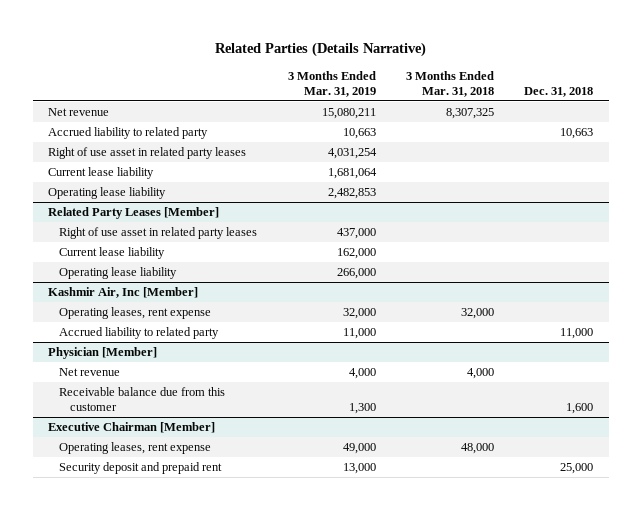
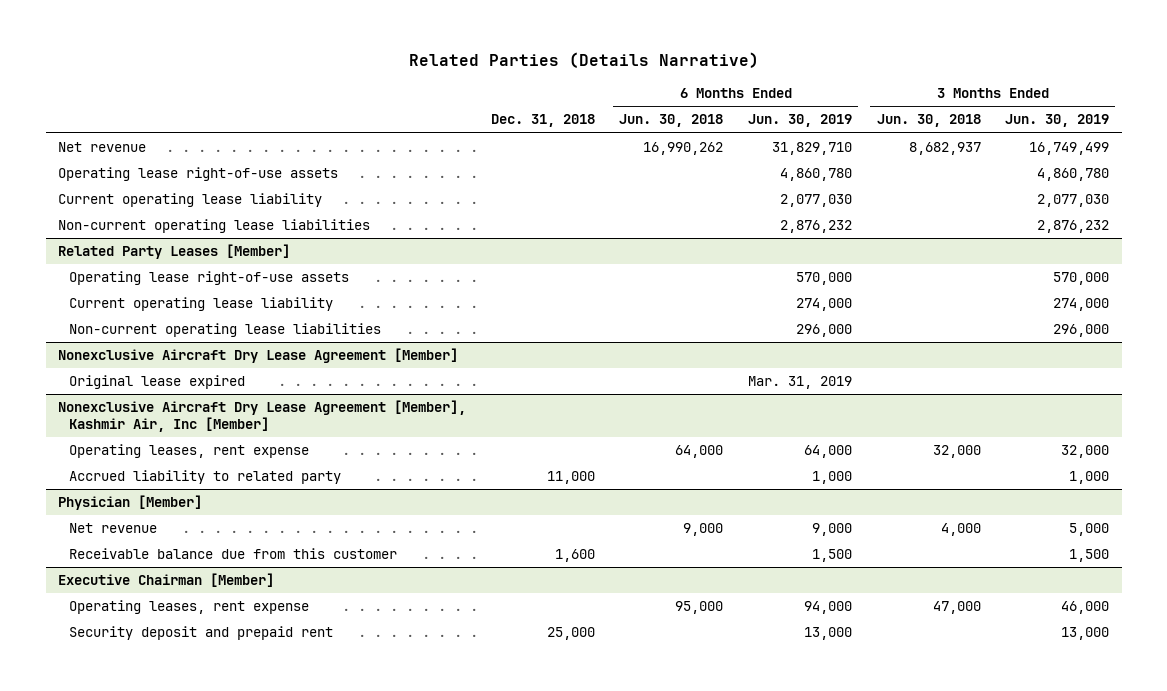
- | 3 Months Ended Mar. 31, 2019 | 3 Months Ended Mar. 31, 2018 | Dec. 31, 2018
+ | Dec. 31, 2018 | 6 Months Ended Jun. 30, 2018 | 6 Months Ended Jun. 30, 2019 | 3 Months Ended Jun. 30, 2018 | 3 Months Ended Jun. 30, 2019
- Accrued liability to related party | 10,663 | | 10,663
- Right of use asset in related party leases | 4,031,254 | |
- Current lease liability | 1,681,064 | |
- Operating lease liability | 2,482,853 | |
+ Operating lease right-of-use assets | | | 4,860,780 | | 4,860,780
+ Current operating lease liability | | | 2,077,030 | | 2,077,030
+ Non-current operating lease liabilities | | | 2,876,232 | | 2,876,232
@ Related Party Leases [Member]
- Right of use asset in related party leases | 437,000 | |
- Current lease liability | 162,000 | |
- Operating lease liability | 266,000 | |
- Kashmir Air, Inc [Member]
@ Related Party Leases [Member]
+ Operating lease right-of-use assets | | | 570,000 | | 570,000
+ Current operating lease liability | | | 274,000 | | 274,000
+ Non-current operating lease liabilities | | | 296,000 | | 296,000
+ Nonexclusive Aircraft Dry Lease Agreement [Member]
+ Original lease expired | | | Mar. 31, 2019 | |
+ Nonexclusive Aircraft Dry Lease Agreement [Member], Kashmir Air, Inc [Member]

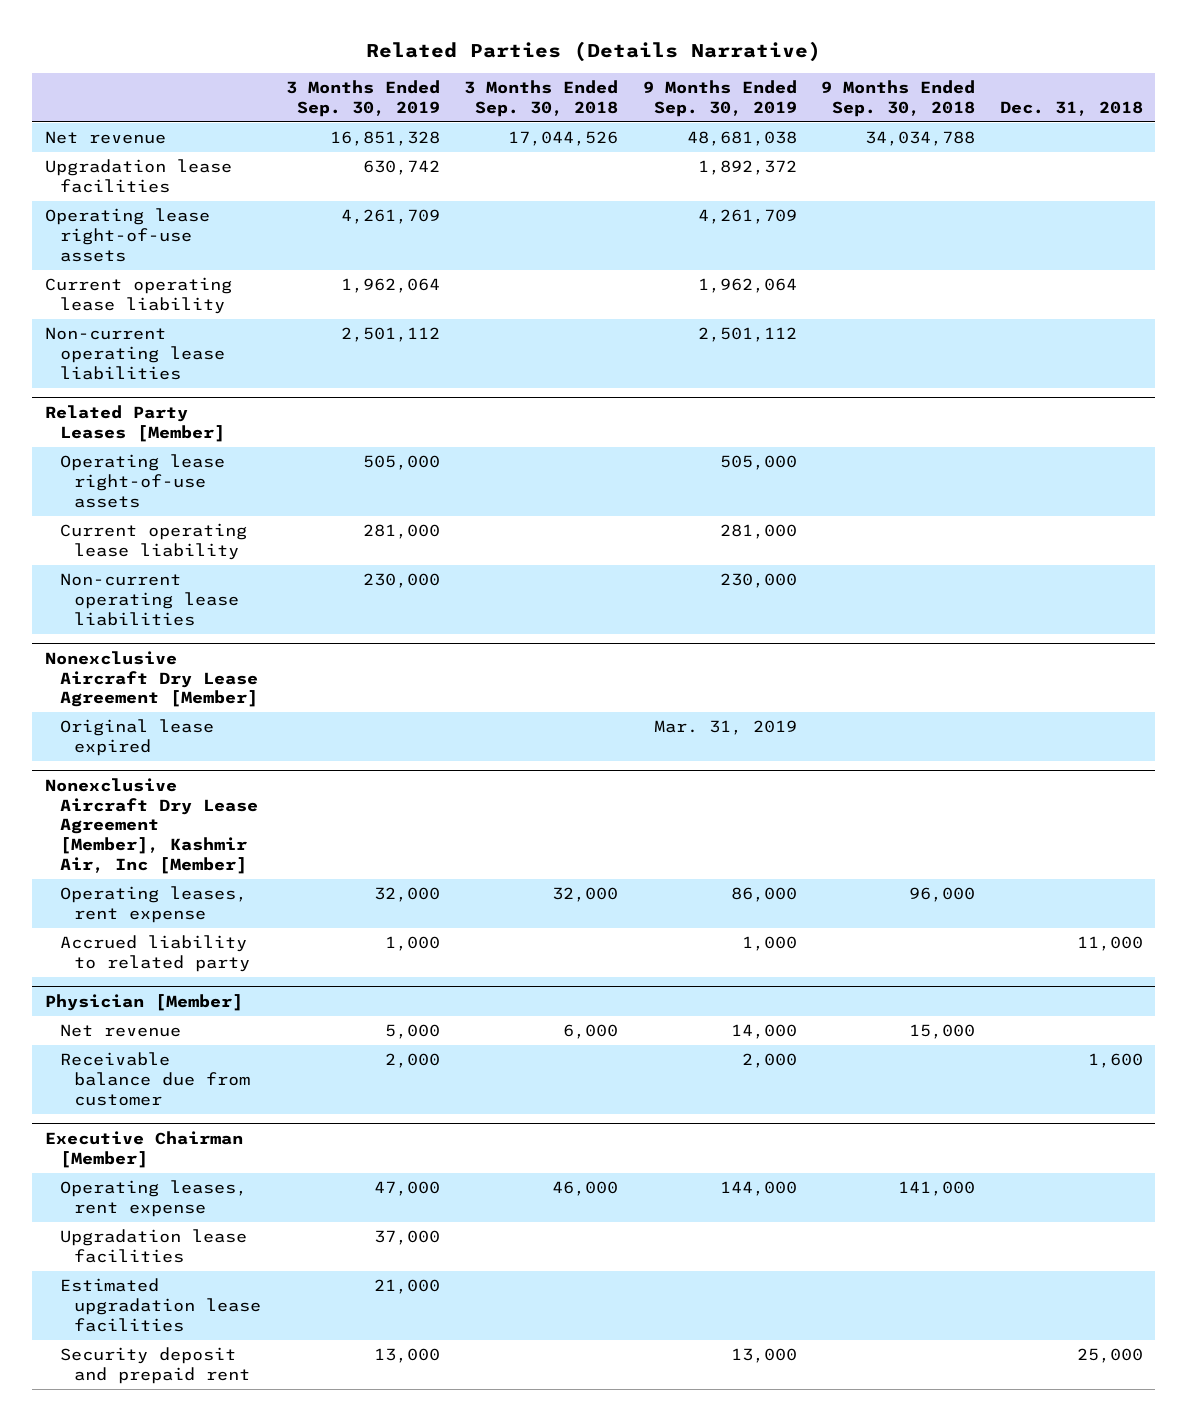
- | Dec. 31, 2018 | 6 Months Ended Jun. 30, 2018 | 6 Months Ended Jun. 30, 2019 | 3 Months Ended Jun. 30, 2018 | 3 Months Ended Jun. 30, 2019
+ | 3 Months Ended Sep. 30, 2019 | 3 Months Ended Sep. 30, 2018 | 9 Months Ended Sep. 30, 2019 | 9 Months Ended Sep. 30, 2018 | Dec. 31, 2018
+ Upgradation lease facilities | 630,742 | | 1,892,372 | |
@ Physician [Member]
- Receivable balance due from this customer | 1,600 | | 1,500 | | 1,500
+ Receivable balance due from customer | 2,000 | | 2,000 | | 1,600
@ Executive Chairman [Member]
+ Upgradation lease facilities | 37,000 | | | |
+ Estimated upgradation lease facilities | 21,000 | | | |

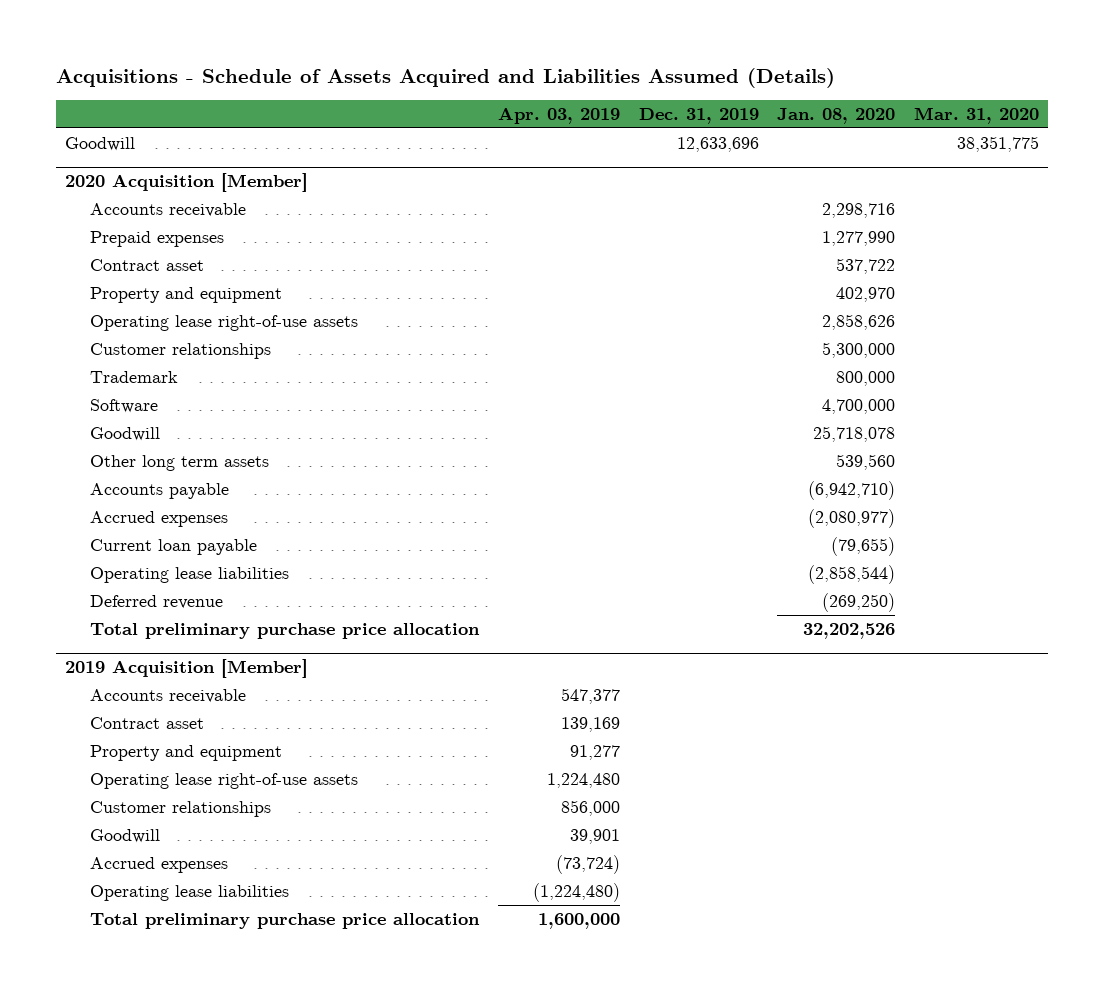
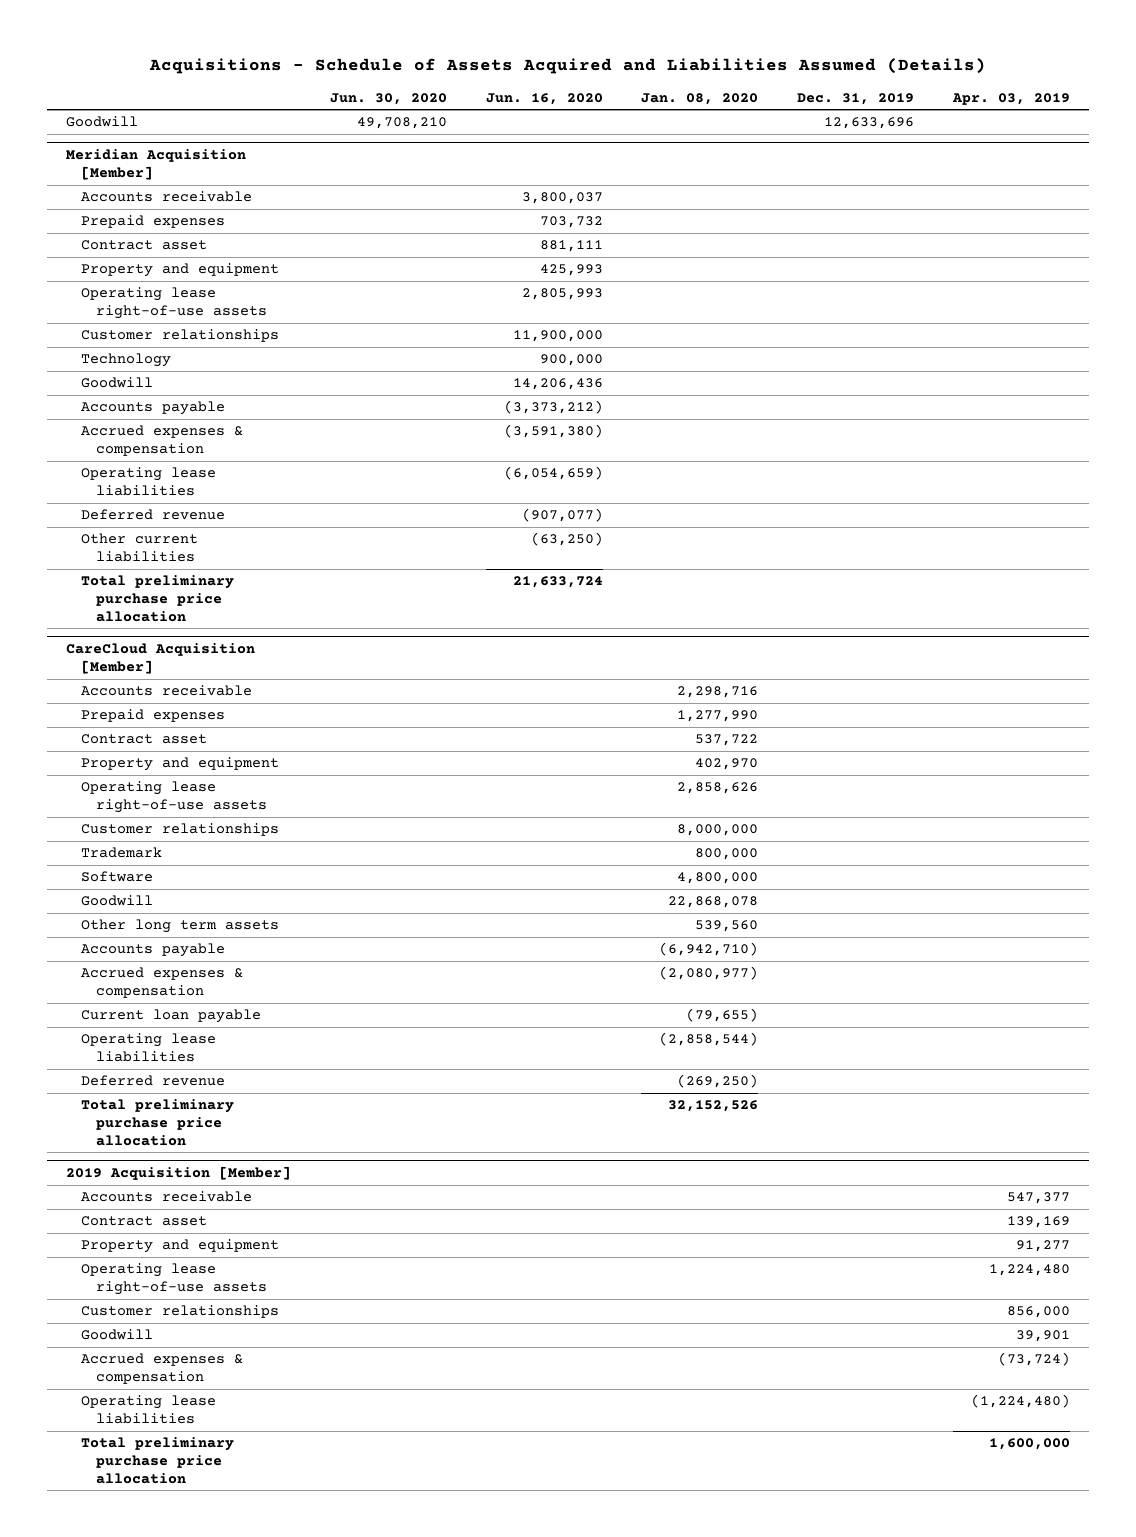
- | Apr. 03, 2019 | Dec. 31, 2019 | Jan. 08, 2020 | Mar. 31, 2020
+ | Jun. 30, 2020 | Jun. 16, 2020 | Jan. 08, 2020 | Dec. 31, 2019 | Apr. 03, 2019
- 2020 Acquisition [Member]
+ Meridian Acquisition [Member]
+ Accounts receivable | | 3,800,037 | | |
+ Prepaid expenses | | 703,732 | | |
+ Contract asset | | 881,111 | | |
+ Property and equipment | | 425,993 | | |
+ Operating lease right-of-use assets | | 2,805,993 | | |
+ Customer relationships | | 11,900,000 | | |
+ Technology | | 900,000 | | |
+ Goodwill | | 14,206,436 | | |
+ Accounts payable | | (3,373,212) | | |
+ Accrued expenses & compensation | | (3,591,380) | | |
+ Operating lease liabilities | | (6,054,659) | | |
+ Deferred revenue | | (907,077) | | |
+ Other current liabilities | | (63,250) | | |
+ Total preliminary purchase price allocation | | 21,633,724 | | |
+ CareCloud Acquisition [Member]
- Customer relationships | | | 5,300,000 |
+ Customer relationships | | | 8,000,000 | |
- Software | | | 4,700,000 |
- Goodwill | | | 25,718,078 |
+ Software | | | 4,800,000 | |
+ Goodwill | | | 22,868,078 | |
- Accrued expenses | | | (2,080,977) |
+ Accrued expenses & compensation | | | (2,080,977) | |
- Total preliminary purchase price allocation | | | 32,202,526 |
+ Total preliminary purchase price allocation | | | 32,152,526 | |
@ 2019 Acquisition [Member]
- Accrued expenses | (73,724) | | |
+ Accrued expenses & compensation | | | | | (73,724)

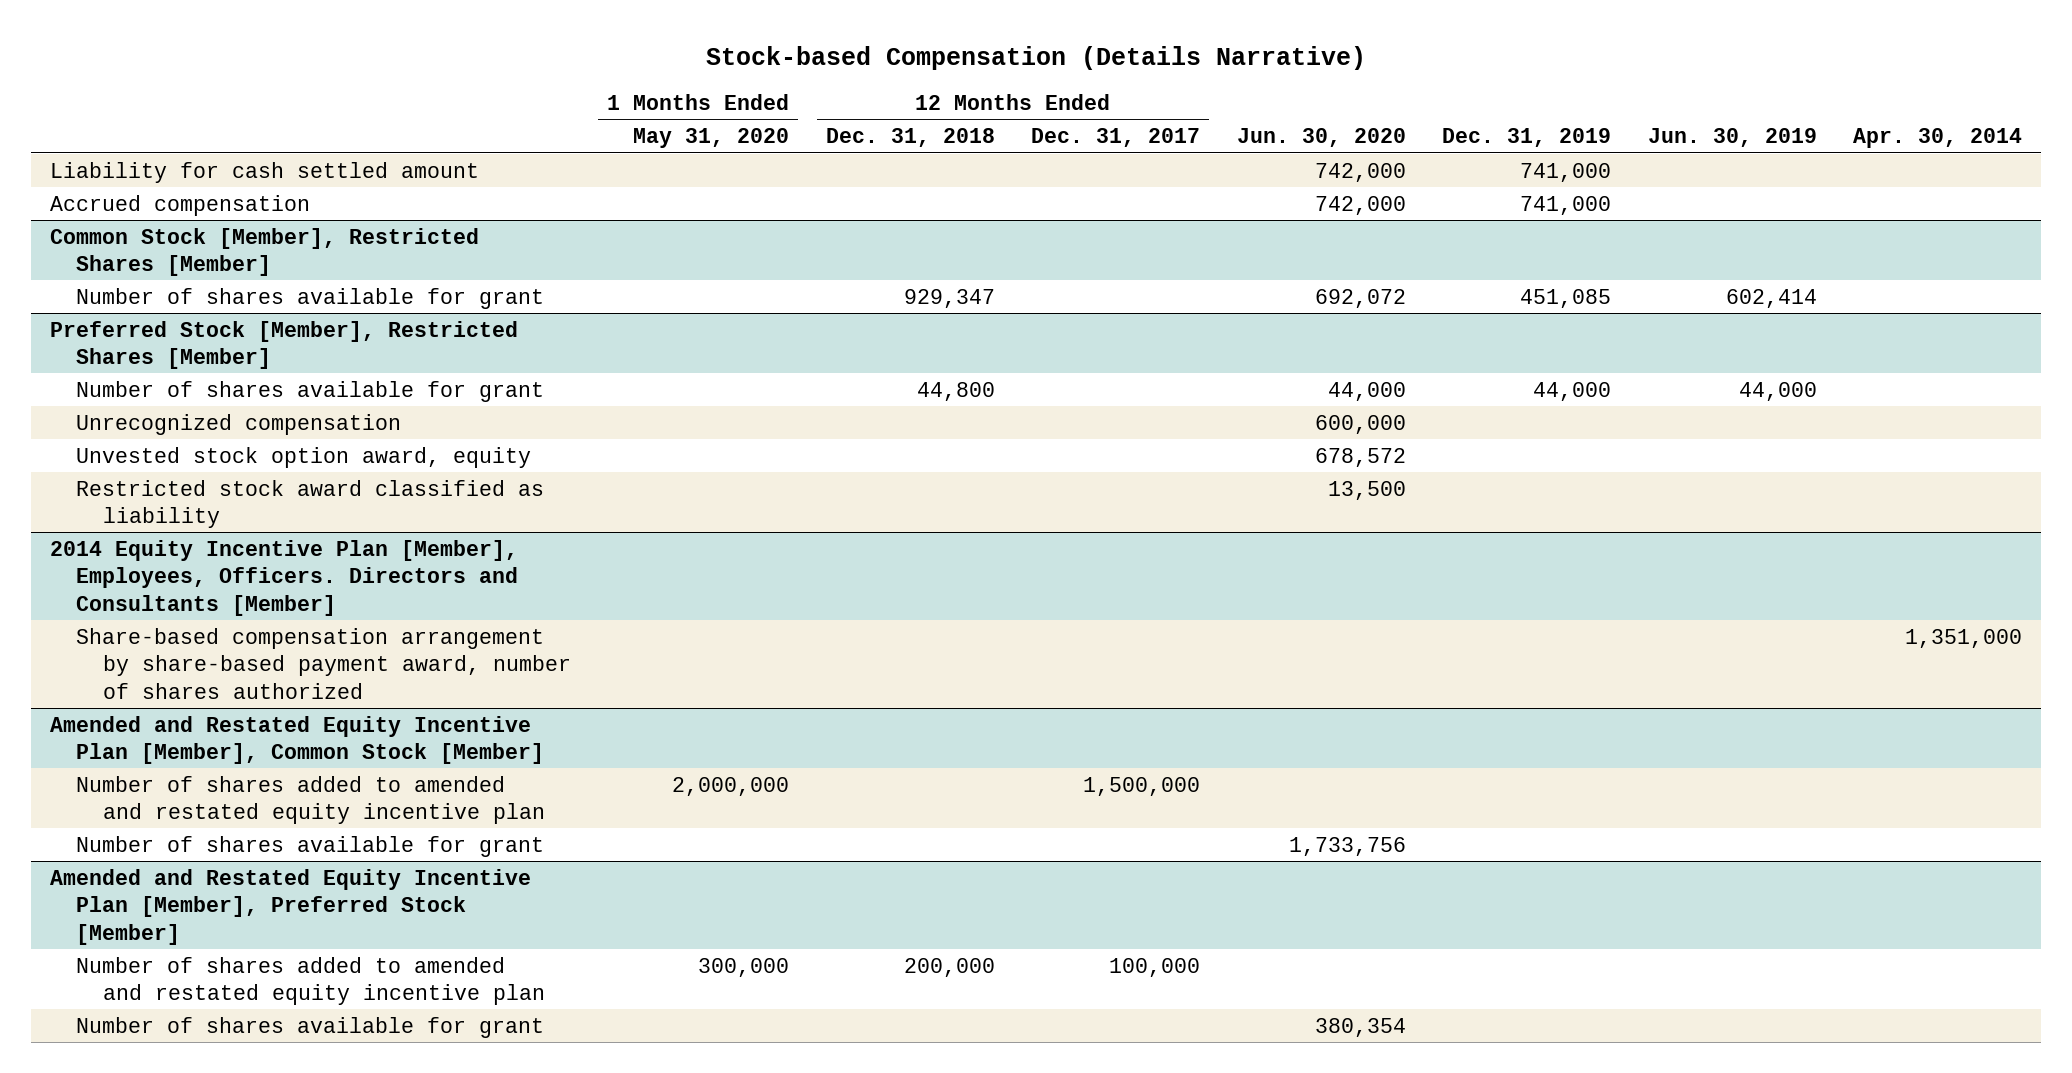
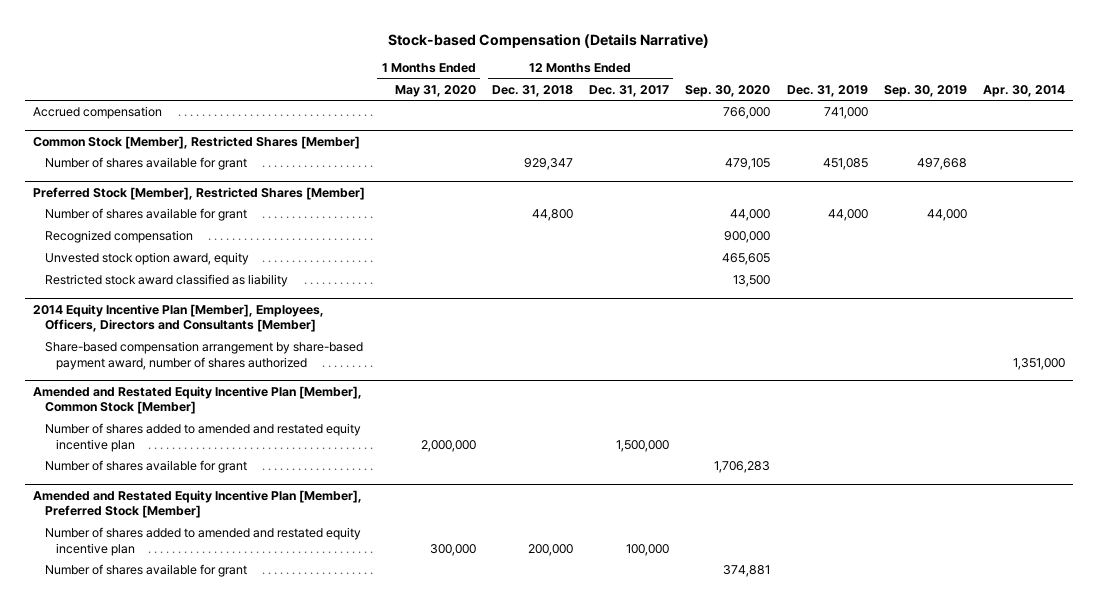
- | 1 Months Ended May 31, 2020 | 12 Months Ended Dec. 31, 2018 | 12 Months Ended Dec. 31, 2017 | Jun. 30, 2020 | Dec. 31, 2019 | Jun. 30, 2019 | Apr. 30, 2014
+ | 1 Months Ended May 31, 2020 | 12 Months Ended Dec. 31, 2018 | 12 Months Ended Dec. 31, 2017 | Sep. 30, 2020 | Dec. 31, 2019 | Sep. 30, 2019 | Apr. 30, 2014
- Liability for cash settled amount | | | | 742,000 | 741,000 | |
@ Preferred Stock [Member], Restricted Shares [Member]
- Unrecognized compensation | | | | 600,000 | | |
+ Recognized compensation | | | | 900,000 | | |
- 2014 Equity Incentive Plan [Member], Employees, Officers. Directors and Consultants [Member]
+ 2014 Equity Incentive Plan [Member], Employees, Officers, Directors and Consultants [Member]

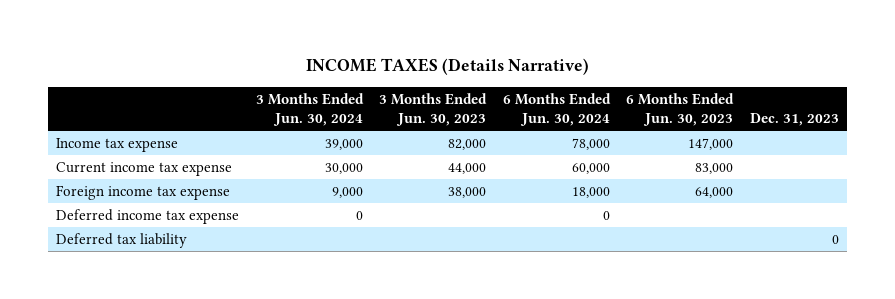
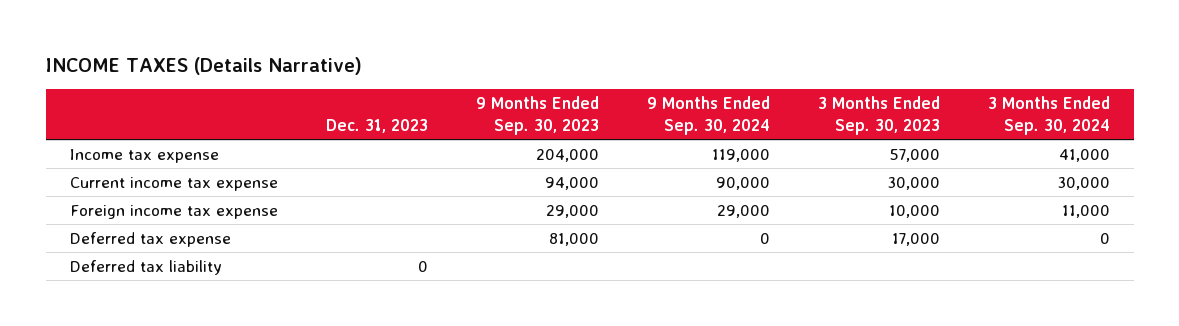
- | 3 Months Ended Jun. 30, 2024 | 3 Months Ended Jun. 30, 2023 | 6 Months Ended Jun. 30, 2024 | 6 Months Ended Jun. 30, 2023 | Dec. 31, 2023
+ | Dec. 31, 2023 | 9 Months Ended Sep. 30, 2023 | 9 Months Ended Sep. 30, 2024 | 3 Months Ended Sep. 30, 2023 | 3 Months Ended Sep. 30, 2024
- Deferred income tax expense | 0 | | 0 | |
+ Deferred tax expense | | 81,000 | 0 | 17,000 | 0

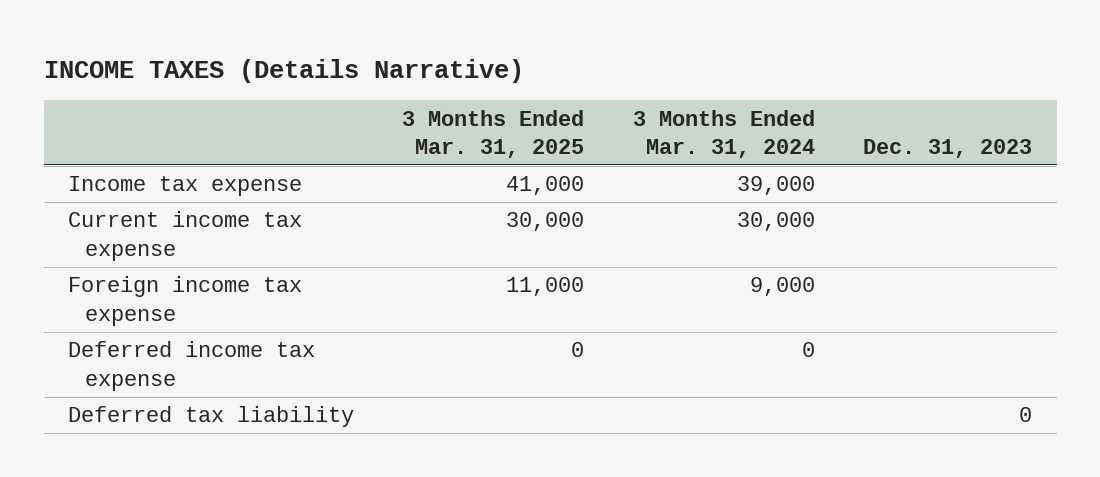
- | Dec. 31, 2023 | 9 Months Ended Sep. 30, 2023 | 9 Months Ended Sep. 30, 2024 | 3 Months Ended Sep. 30, 2023 | 3 Months Ended Sep. 30, 2024
+ | 3 Months Ended Mar. 31, 2025 | 3 Months Ended Mar. 31, 2024 | Dec. 31, 2023
- Deferred tax expense | | 81,000 | 0 | 17,000 | 0
+ Deferred income tax expense | 0 | 0 |

